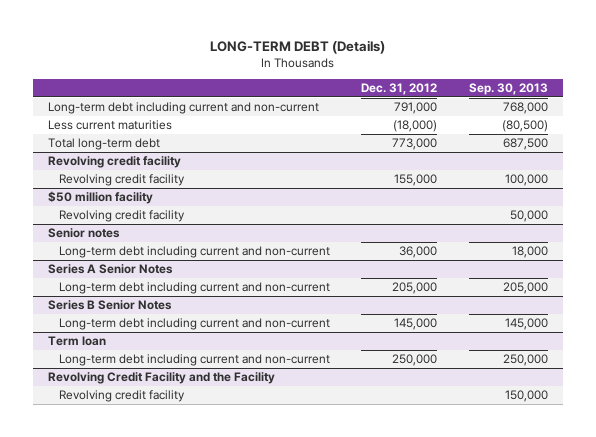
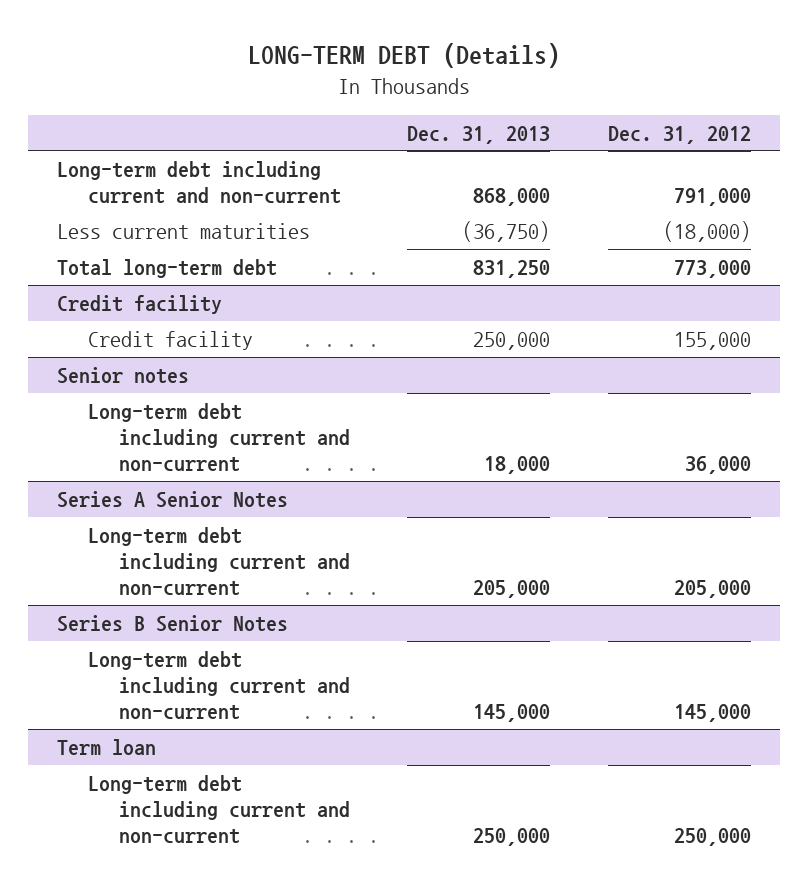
- | Dec. 31, 2012 | Sep. 30, 2013
+ | Dec. 31, 2013 | Dec. 31, 2012
- Revolving credit facility
- Revolving credit facility | 155,000 | 100,000
- $50 million facility
- Revolving credit facility | | 50,000
+ Credit facility
+ Credit facility | 250,000 | 155,000
- Revolving Credit Facility and the Facility
- Revolving credit facility | | 150,000

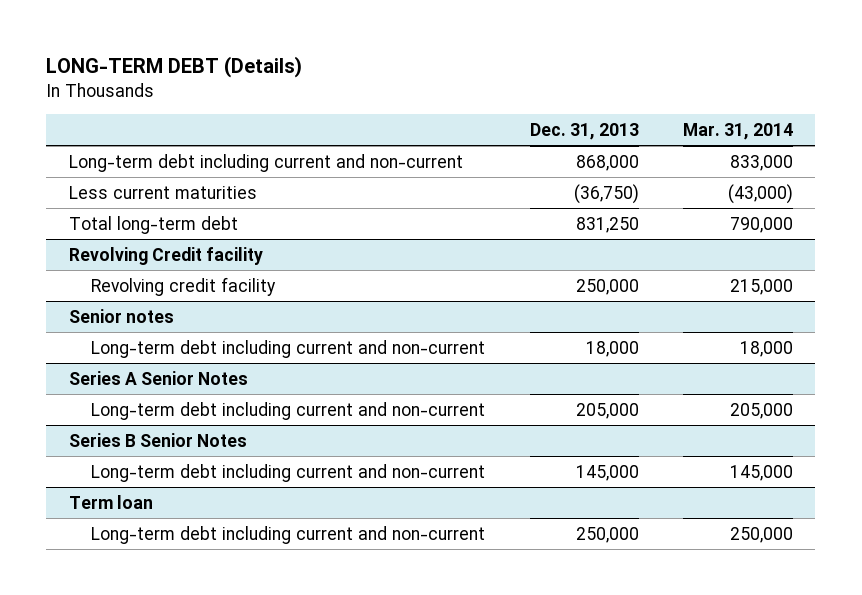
- | Dec. 31, 2013 | Dec. 31, 2012
+ | Dec. 31, 2013 | Mar. 31, 2014
- Credit facility
- Credit facility | 250,000 | 155,000
+ Revolving Credit facility
+ Revolving credit facility | 250,000 | 215,000

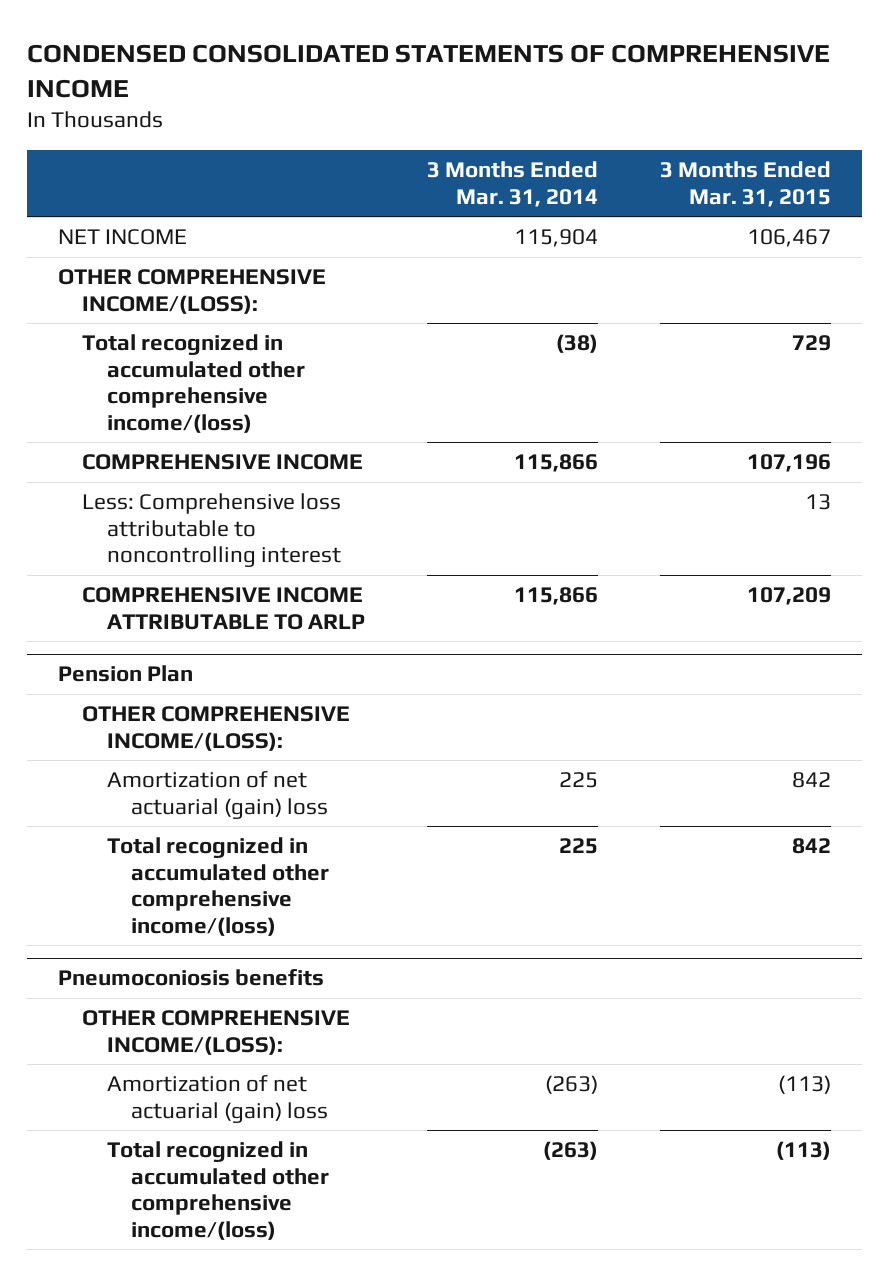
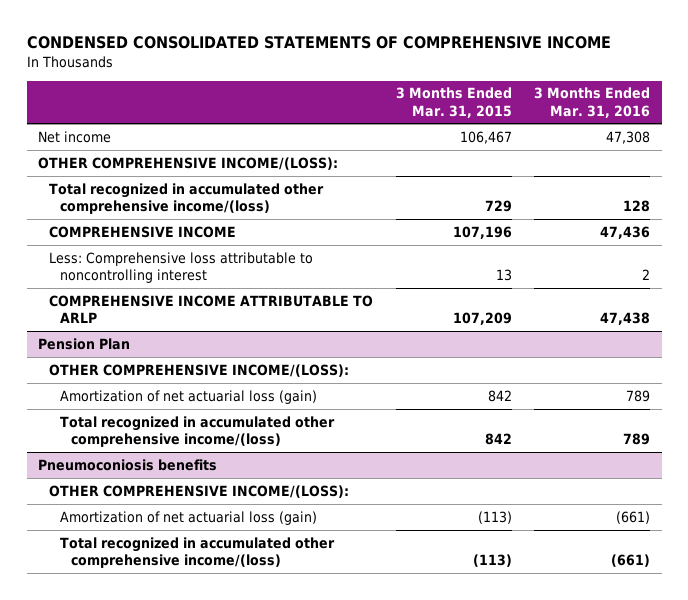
- | 3 Months Ended Mar. 31, 2014 | 3 Months Ended Mar. 31, 2015
+ | 3 Months Ended Mar. 31, 2015 | 3 Months Ended Mar. 31, 2016
- NET INCOME | 115,904 | 106,467
+ Net income | 106,467 | 47,308
@ Pension Plan
- Amortization of net actuarial (gain) loss | 225 | 842
+ Amortization of net actuarial loss (gain) | 842 | 789
@ Pneumoconiosis benefits
- Amortization of net actuarial (gain) loss | (263) | (113)
+ Amortization of net actuarial loss (gain) | (113) | (661)

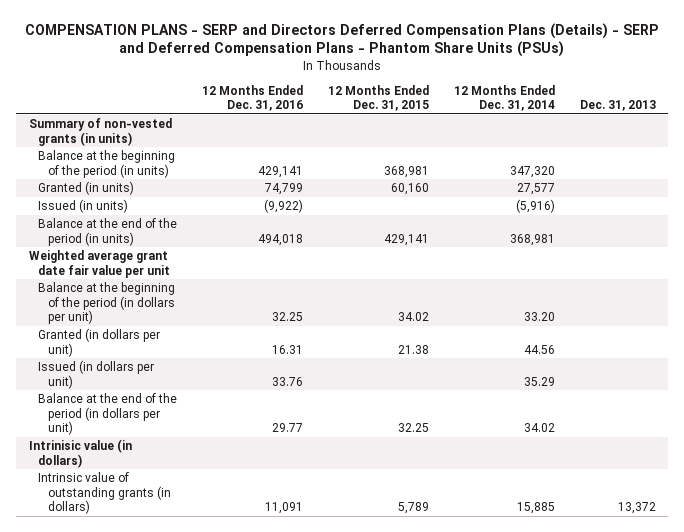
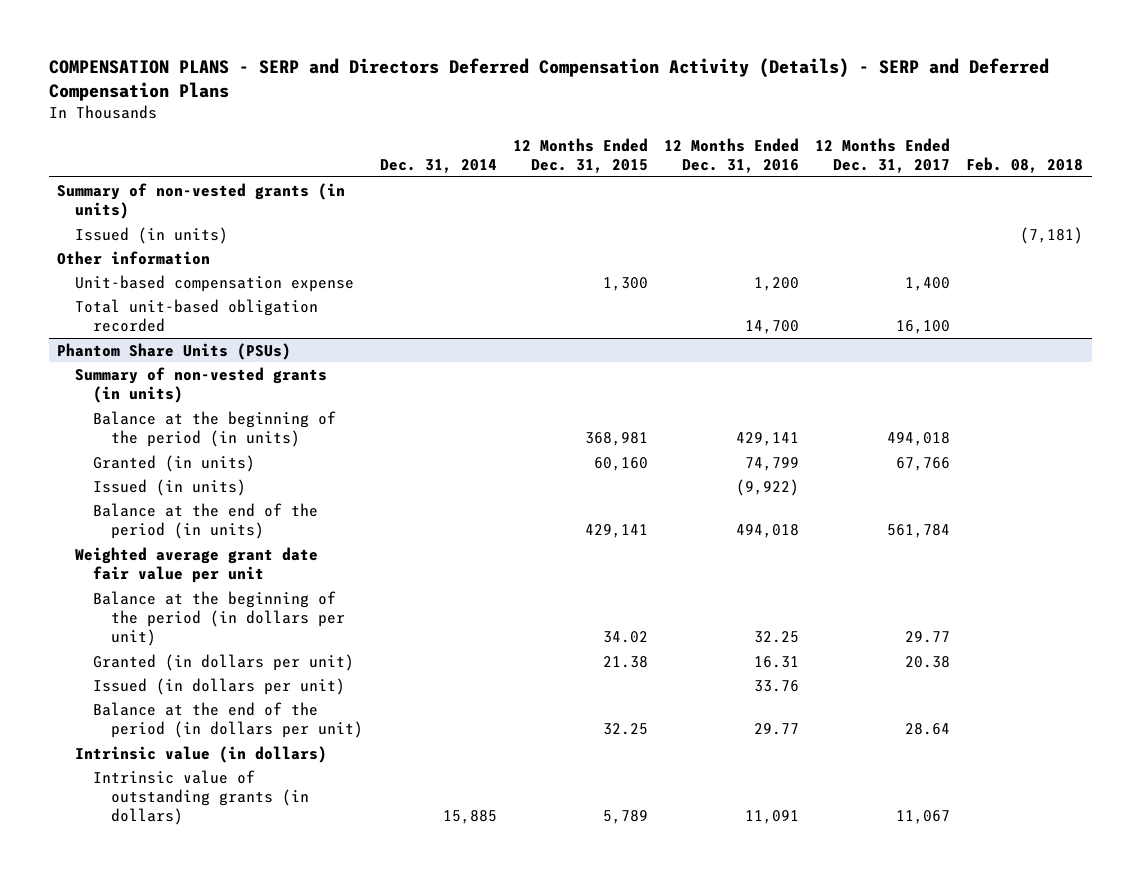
- COMPENSATION PLANS - SERP and Directors Deferred Compensation Plans (Details) - SERP and Deferred Compensation Plans - Phantom Share Units (PSUs)
+ COMPENSATION PLANS - SERP and Directors Deferred Compensation Activity (Details) - SERP and Deferred Compensation Plans
- | 12 Months Ended Dec. 31, 2016 | 12 Months Ended Dec. 31, 2015 | 12 Months Ended Dec. 31, 2014 | Dec. 31, 2013
+ | Dec. 31, 2014 | 12 Months Ended Dec. 31, 2015 | 12 Months Ended Dec. 31, 2016 | 12 Months Ended Dec. 31, 2017 | Feb. 08, 2018
+ Issued (in units) | | | | | (7,181)
+ Other information
+ Unit-based compensation expense | | 1,300 | 1,200 | 1,400 |
+ Total unit-based obligation recorded | | | 14,700 | 16,100 |
+ Phantom Share Units (PSUs)
+ Summary of non-vested grants (in units)
- Intrinisic value (in dollars)
+ Intrinsic value (in dollars)

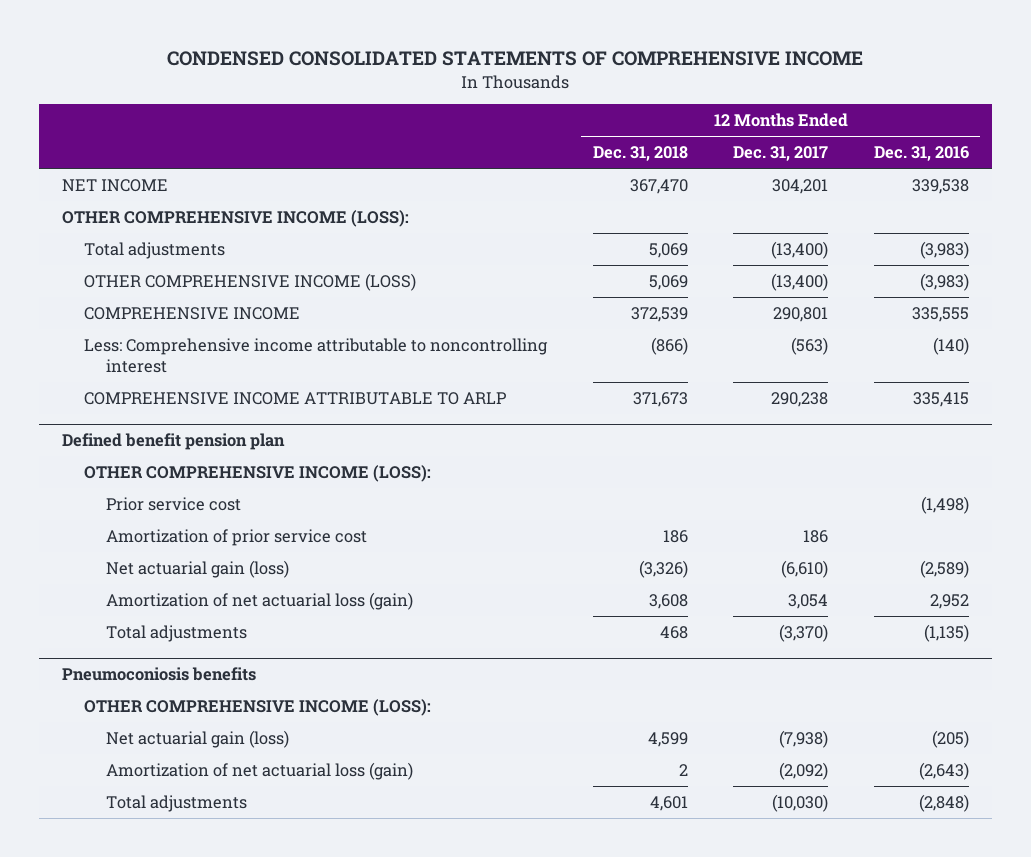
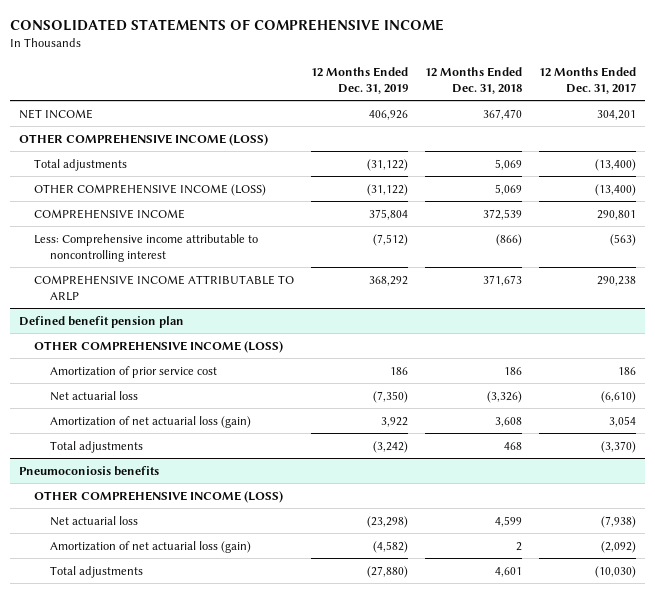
- CONDENSED CONSOLIDATED STATEMENTS OF COMPREHENSIVE INCOME
+ CONSOLIDATED STATEMENTS OF COMPREHENSIVE INCOME
- | 12 Months Ended Dec. 31, 2018 | 12 Months Ended Dec. 31, 2017 | 12 Months Ended Dec. 31, 2016
+ | 12 Months Ended Dec. 31, 2019 | 12 Months Ended Dec. 31, 2018 | 12 Months Ended Dec. 31, 2017
- OTHER COMPREHENSIVE INCOME (LOSS):
+ OTHER COMPREHENSIVE INCOME (LOSS)
@ Defined benefit pension plan
- OTHER COMPREHENSIVE INCOME (LOSS):
- Prior service cost | | | (1,498)
+ OTHER COMPREHENSIVE INCOME (LOSS)
- Net actuarial gain (loss) | (3,326) | (6,610) | (2,589)
+ Net actuarial loss | (7,350) | (3,326) | (6,610)
@ Pneumoconiosis benefits
- OTHER COMPREHENSIVE INCOME (LOSS):
- Net actuarial gain (loss) | 4,599 | (7,938) | (205)
+ OTHER COMPREHENSIVE INCOME (LOSS)
+ Net actuarial loss | (23,298) | 4,599 | (7,938)

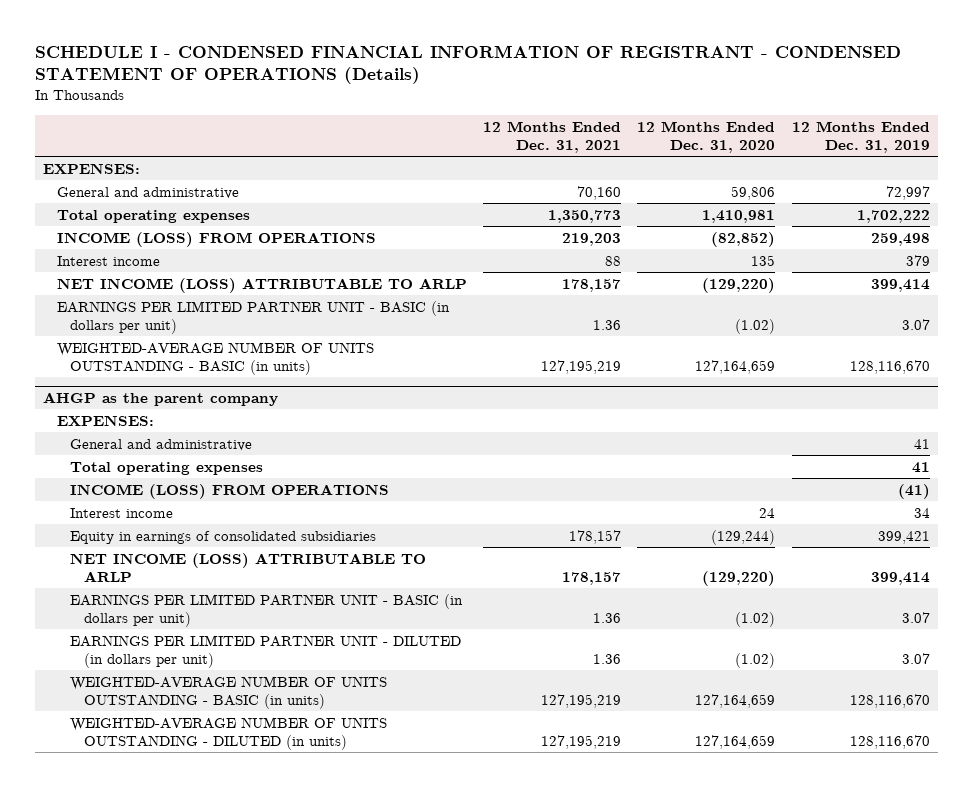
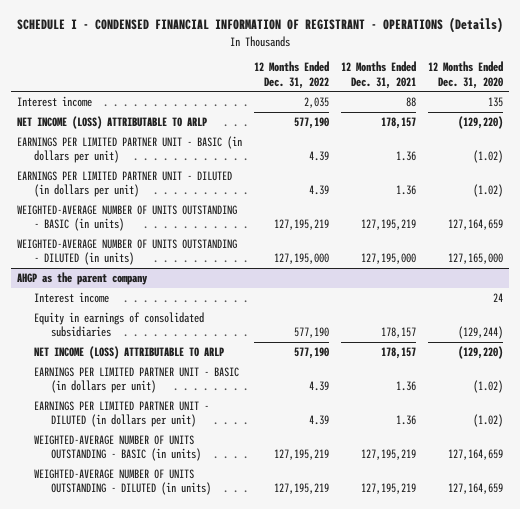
- SCHEDULE I - CONDENSED FINANCIAL INFORMATION OF REGISTRANT - CONDENSED STATEMENT OF OPERATIONS (Details)
+ SCHEDULE I - CONDENSED FINANCIAL INFORMATION OF REGISTRANT - OPERATIONS (Details)
- | 12 Months Ended Dec. 31, 2021 | 12 Months Ended Dec. 31, 2020 | 12 Months Ended Dec. 31, 2019
+ | 12 Months Ended Dec. 31, 2022 | 12 Months Ended Dec. 31, 2021 | 12 Months Ended Dec. 31, 2020
- EXPENSES:
- General and administrative | 70,160 | 59,806 | 72,997
- Total operating expenses | 1,350,773 | 1,410,981 | 1,702,222
- INCOME (LOSS) FROM OPERATIONS | 219,203 | (82,852) | 259,498
+ EARNINGS PER LIMITED PARTNER UNIT - DILUTED (in dollars per unit) | 4.39 | 1.36 | (1.02)
+ WEIGHTED-AVERAGE NUMBER OF UNITS OUTSTANDING - DILUTED (in units) | 127,195,000 | 127,195,000 | 127,165,000
@ AHGP as the parent company
- EXPENSES:
- General and administrative | | | 41
- Total operating expenses | | | 41
- INCOME (LOSS) FROM OPERATIONS | | | (41)

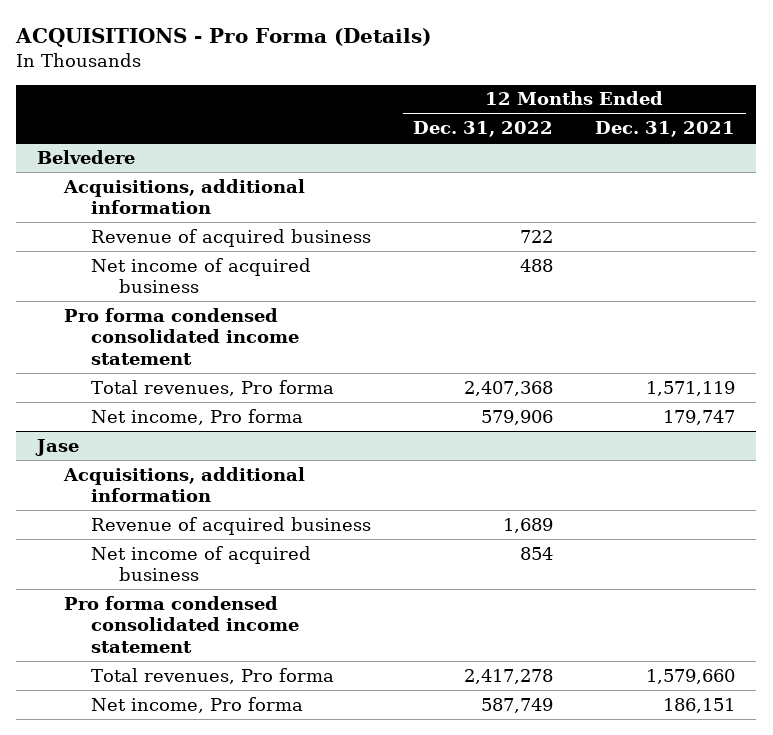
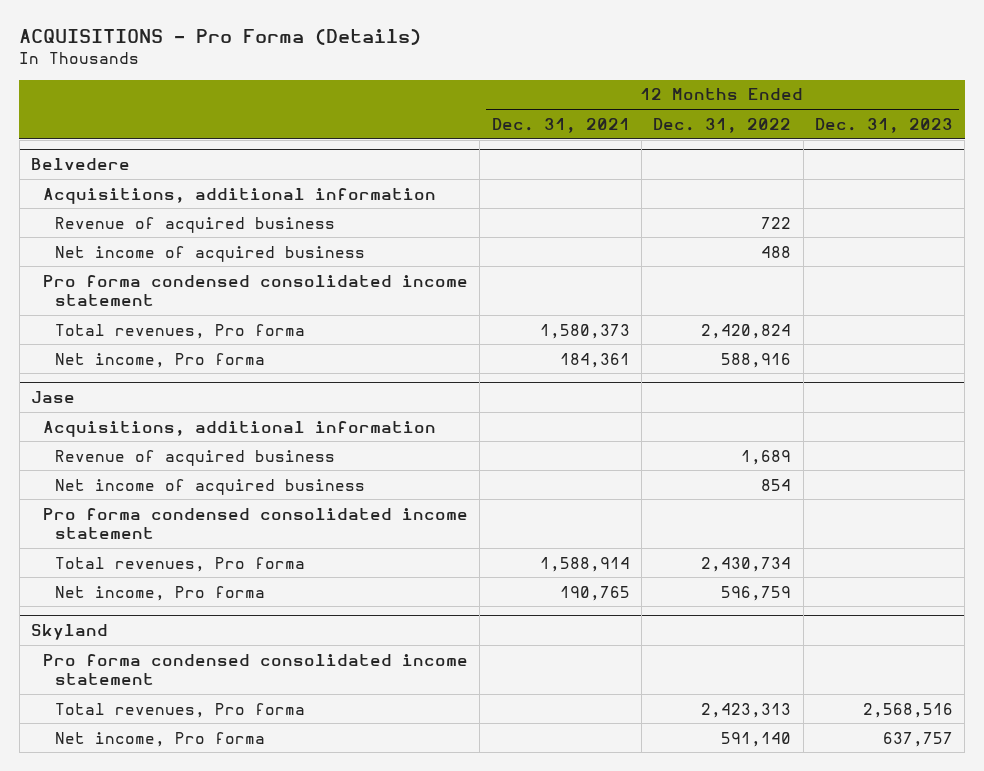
- | 12 Months Ended Dec. 31, 2022 | 12 Months Ended Dec. 31, 2021
+ | 12 Months Ended Dec. 31, 2021 | 12 Months Ended Dec. 31, 2022 | 12 Months Ended Dec. 31, 2023
@ Belvedere
- Total revenues, Pro forma | 2,407,368 | 1,571,119
- Net income, Pro forma | 579,906 | 179,747
+ Total revenues, Pro forma | 1,580,373 | 2,420,824 |
+ Net income, Pro forma | 184,361 | 588,916 |
@ Jase
- Total revenues, Pro forma | 2,417,278 | 1,579,660
- Net income, Pro forma | 587,749 | 186,151
+ Total revenues, Pro forma | 1,588,914 | 2,430,734 |
+ Net income, Pro forma | 190,765 | 596,759 |
+ Skyland
+ Pro forma condensed consolidated income statement
+ Total revenues, Pro forma | | 2,423,313 | 2,568,516
+ Net income, Pro forma | | 591,140 | 637,757

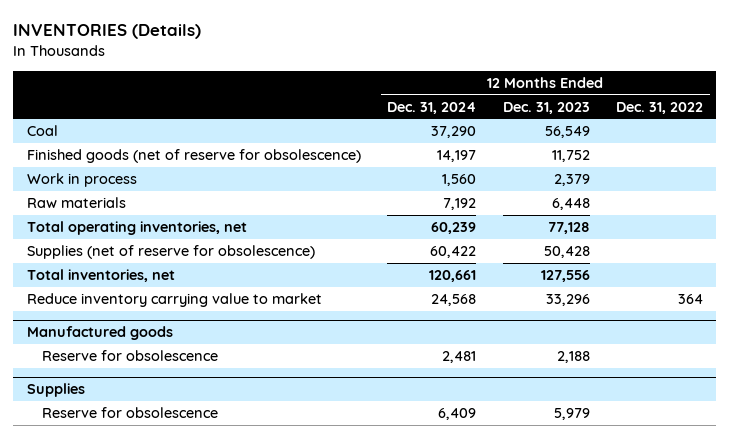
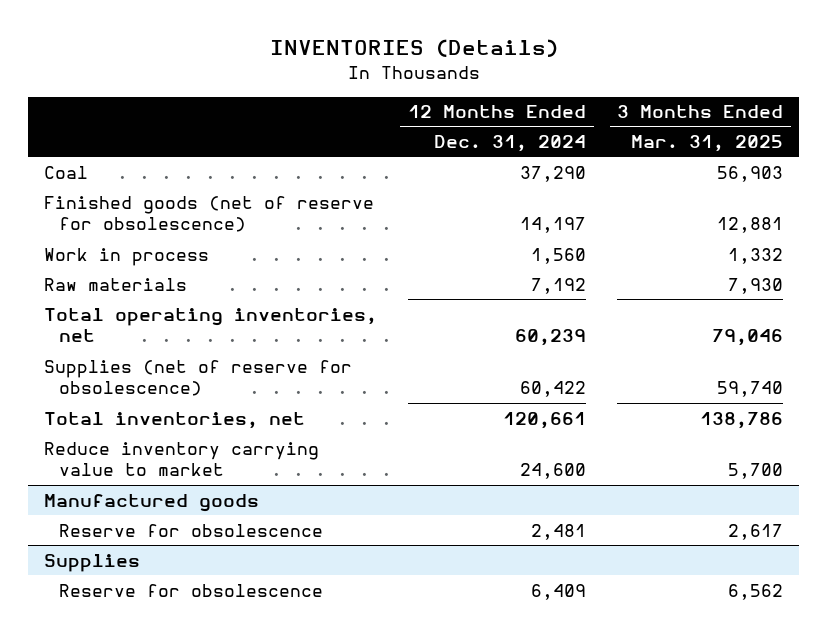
- | 12 Months Ended Dec. 31, 2024 | 12 Months Ended Dec. 31, 2023 | 12 Months Ended Dec. 31, 2022
+ | 12 Months Ended Dec. 31, 2024 | 3 Months Ended Mar. 31, 2025
- Reduce inventory carrying value to market | 24,568 | 33,296 | 364
+ Reduce inventory carrying value to market | 24,600 | 5,700

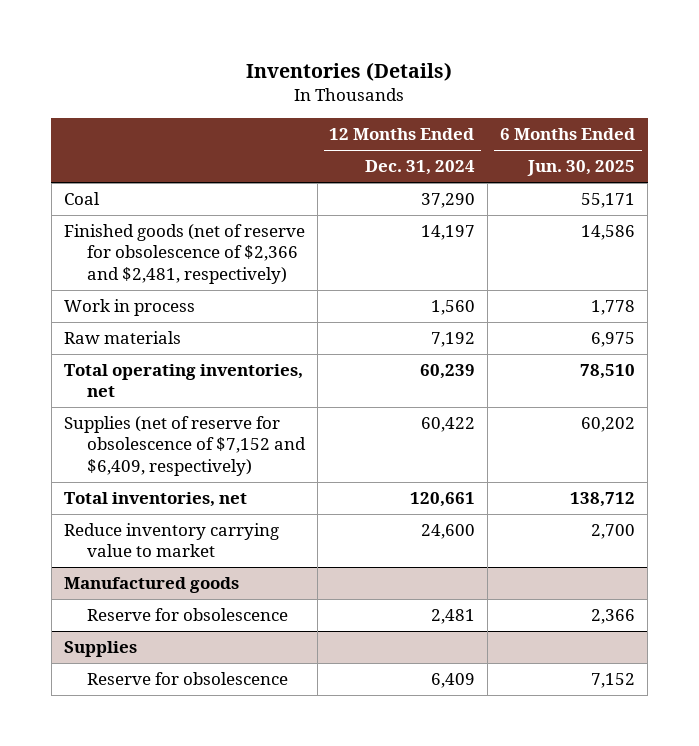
- INVENTORIES (Details)
+ Inventories (Details)
- | 12 Months Ended Dec. 31, 2024 | 3 Months Ended Mar. 31, 2025
+ | 12 Months Ended Dec. 31, 2024 | 6 Months Ended Jun. 30, 2025
- Finished goods (net of reserve for obsolescence) | 14,197 | 12,881
+ Finished goods (net of reserve for obsolescence of $2,366 and $2,481, respectively) | 14,197 | 14,586
- Supplies (net of reserve for obsolescence) | 60,422 | 59,740
+ Supplies (net of reserve for obsolescence of $7,152 and $6,409, respectively) | 60,422 | 60,202

